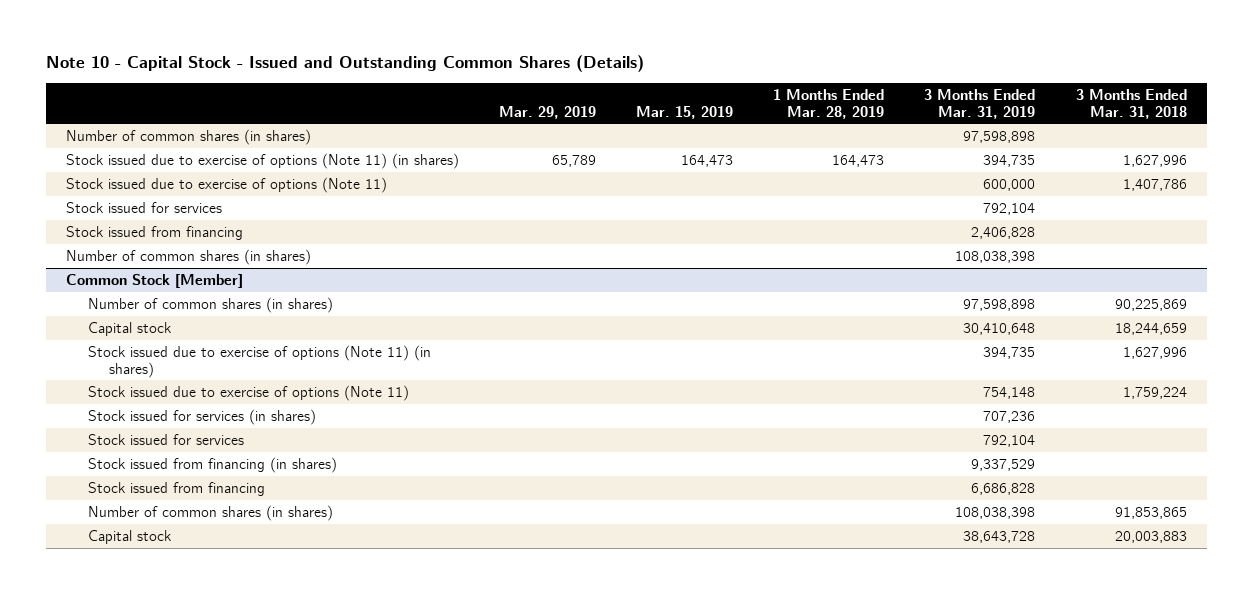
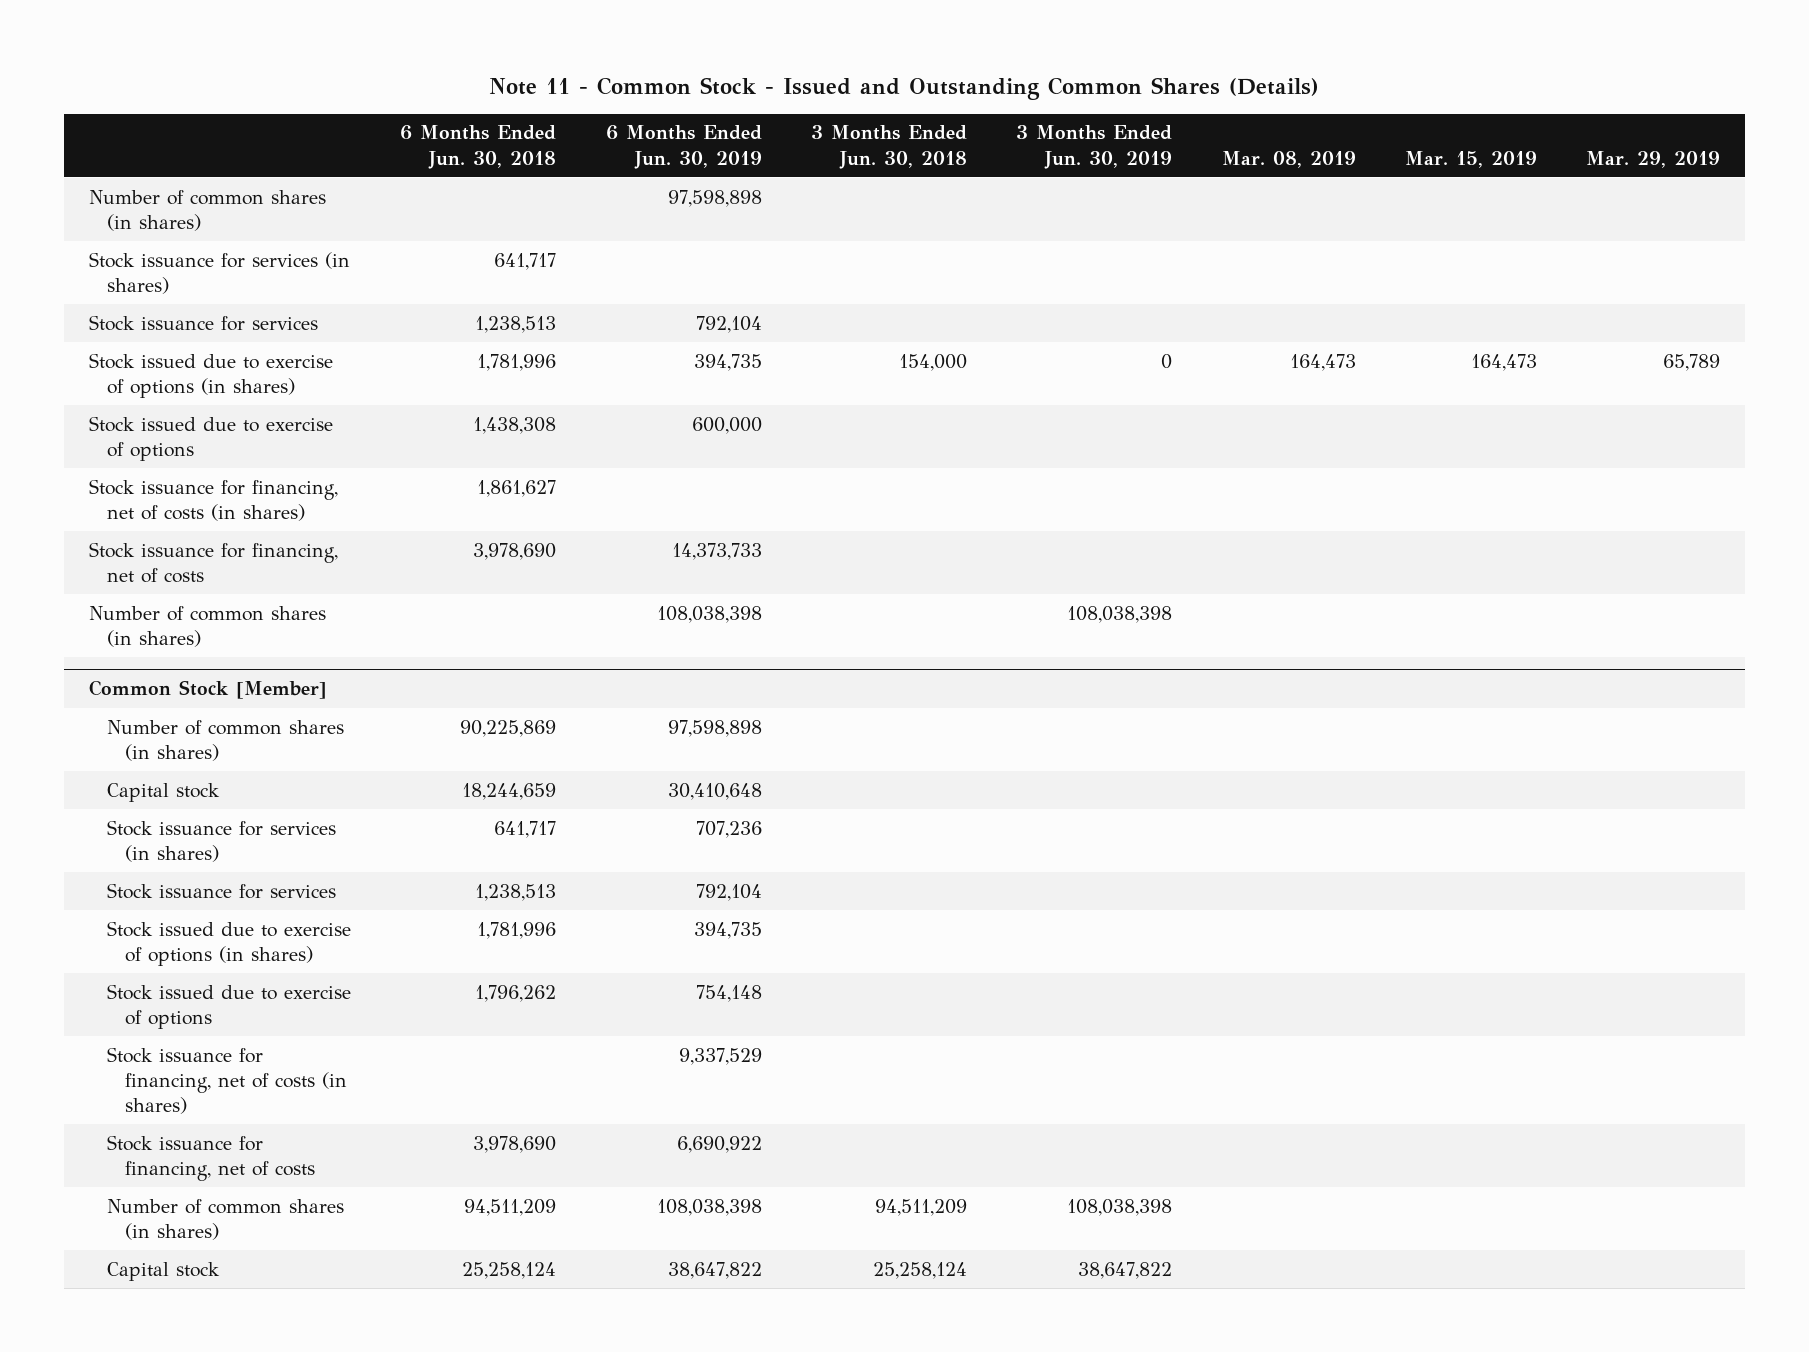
- Note 10 - Capital Stock - Issued and Outstanding Common Shares (Details)
+ Note 11 - Common Stock - Issued and Outstanding Common Shares (Details)
- | Mar. 29, 2019 | Mar. 15, 2019 | 1 Months Ended Mar. 28, 2019 | 3 Months Ended Mar. 31, 2019 | 3 Months Ended Mar. 31, 2018
+ | 6 Months Ended Jun. 30, 2018 | 6 Months Ended Jun. 30, 2019 | 3 Months Ended Jun. 30, 2018 | 3 Months Ended Jun. 30, 2019 | Mar. 08, 2019 | Mar. 15, 2019 | Mar. 29, 2019
- Stock issued due to exercise of options (Note 11) (in shares) | 65,789 | 164,473 | 164,473 | 394,735 | 1,627,996
- Stock issued due to exercise of options (Note 11) | | | | 600,000 | 1,407,786
- Stock issued for services | | | | 792,104 |
- Stock issued from financing | | | | 2,406,828 |
+ Stock issuance for services (in shares) | 641,717 | | | | | |
+ Stock issuance for services | 1,238,513 | 792,104 | | | | |
+ Stock issued due to exercise of options (in shares) | 1,781,996 | 394,735 | 154,000 | 0 | 164,473 | 164,473 | 65,789
+ Stock issued due to exercise of options | 1,438,308 | 600,000 | | | | |
+ Stock issuance for financing, net of costs (in shares) | 1,861,627 | | | | | |
+ Stock issuance for financing, net of costs | 3,978,690 | 14,373,733 | | | | |
@ Common Stock [Member]
- Stock issued due to exercise of options (Note 11) (in shares) | | | | 394,735 | 1,627,996
- Stock issued due to exercise of options (Note 11) | | | | 754,148 | 1,759,224
- Stock issued for services (in shares) | | | | 707,236 |
- Stock issued for services | | | | 792,104 |
- Stock issued from financing (in shares) | | | | 9,337,529 |
- Stock issued from financing | | | | 6,686,828 |
+ Stock issuance for services (in shares) | 641,717 | 707,236 | | | | |
+ Stock issuance for services | 1,238,513 | 792,104 | | | | |
+ Stock issued due to exercise of options (in shares) | 1,781,996 | 394,735 | | | | |
+ Stock issued due to exercise of options | 1,796,262 | 754,148 | | | | |
+ Stock issuance for financing, net of costs (in shares) | | 9,337,529 | | | | |
+ Stock issuance for financing, net of costs | 3,978,690 | 6,690,922 | | | | |

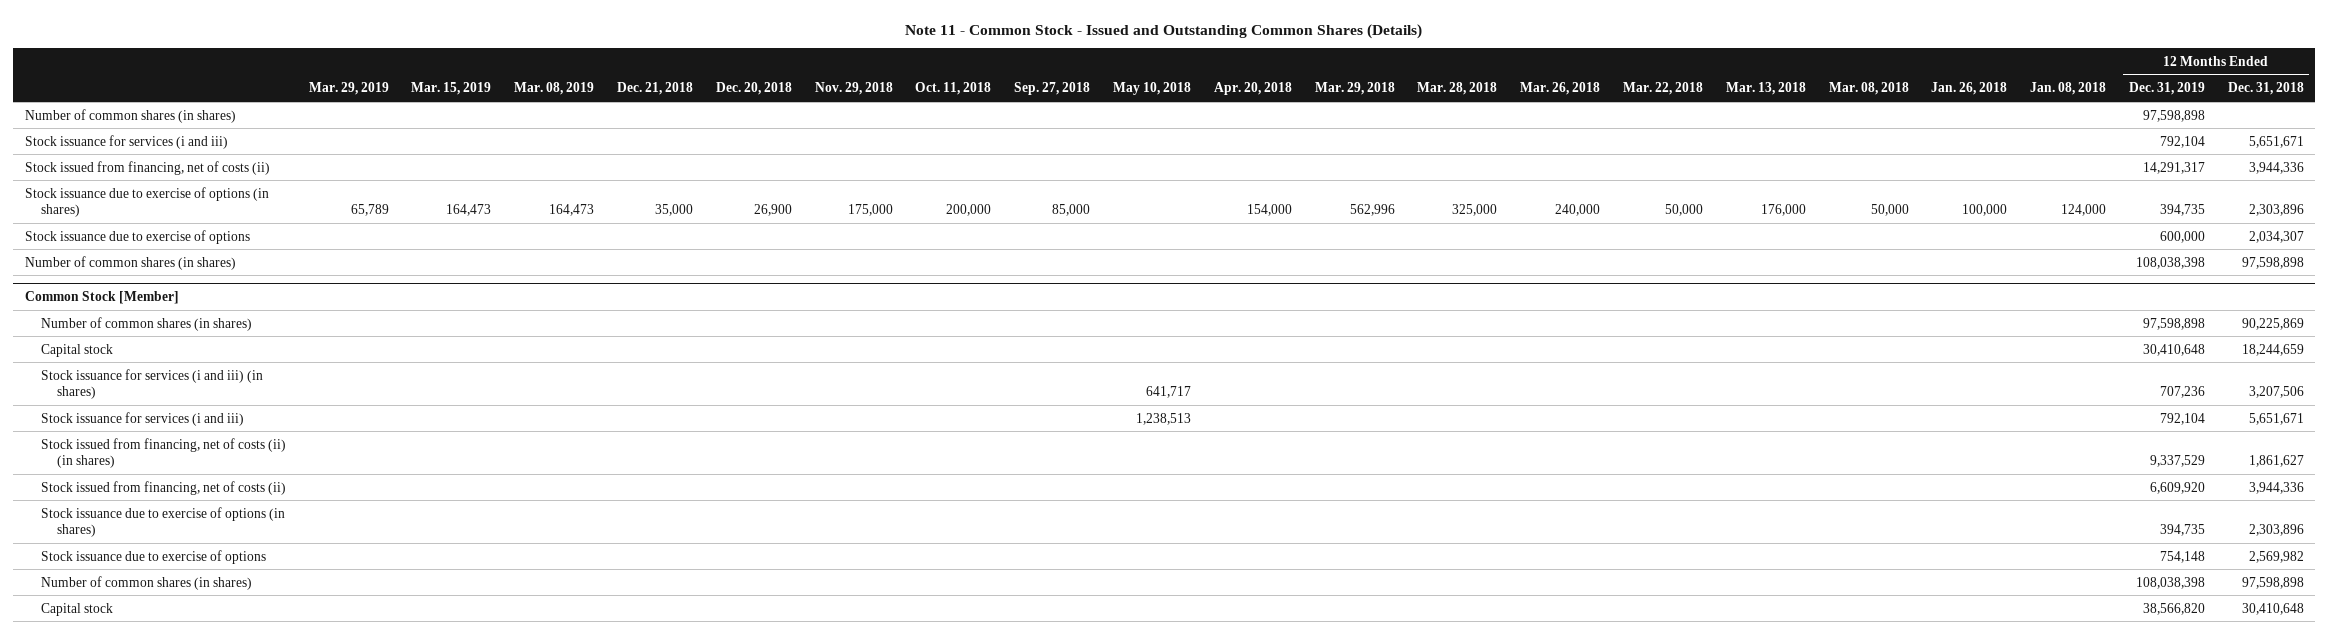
- | 6 Months Ended Jun. 30, 2018 | 6 Months Ended Jun. 30, 2019 | 3 Months Ended Jun. 30, 2018 | 3 Months Ended Jun. 30, 2019 | Mar. 08, 2019 | Mar. 15, 2019 | Mar. 29, 2019
+ | Mar. 29, 2019 | Mar. 15, 2019 | Mar. 08, 2019 | Dec. 21, 2018 | Dec. 20, 2018 | Nov. 29, 2018 | Oct. 11, 2018 | Sep. 27, 2018 | May 10, 2018 | Apr. 20, 2018 | Mar. 29, 2018 | Mar. 28, 2018 | Mar. 26, 2018 | Mar. 22, 2018 | Mar. 13, 2018 | Mar. 08, 2018 | Jan. 26, 2018 | Jan. 08, 2018 | 12 Months Ended Dec. 31, 2019 | 12 Months Ended Dec. 31, 2018
- Stock issuance for services (in shares) | 641,717 | | | | | |
- Stock issuance for services | 1,238,513 | 792,104 | | | | |
- Stock issued due to exercise of options (in shares) | 1,781,996 | 394,735 | 154,000 | 0 | 164,473 | 164,473 | 65,789
- Stock issued due to exercise of options | 1,438,308 | 600,000 | | | | |
- Stock issuance for financing, net of costs (in shares) | 1,861,627 | | | | | |
- Stock issuance for financing, net of costs | 3,978,690 | 14,373,733 | | | | |
+ Stock issuance for services (i and iii) | | | | | | | | | | | | | | | | | | | 792,104 | 5,651,671
+ Stock issued from financing, net of costs (ii) | | | | | | | | | | | | | | | | | | | 14,291,317 | 3,944,336
+ Stock issuance due to exercise of options (in shares) | 65,789 | 164,473 | 164,473 | 35,000 | 26,900 | 175,000 | 200,000 | 85,000 | | 154,000 | 562,996 | 325,000 | 240,000 | 50,000 | 176,000 | 50,000 | 100,000 | 124,000 | 394,735 | 2,303,896
+ Stock issuance due to exercise of options | | | | | | | | | | | | | | | | | | | 600,000 | 2,034,307
@ Common Stock [Member]
- Stock issuance for services (in shares) | 641,717 | 707,236 | | | | |
- Stock issuance for services | 1,238,513 | 792,104 | | | | |
- Stock issued due to exercise of options (in shares) | 1,781,996 | 394,735 | | | | |
- Stock issued due to exercise of options | 1,796,262 | 754,148 | | | | |
- Stock issuance for financing, net of costs (in shares) | | 9,337,529 | | | | |
- Stock issuance for financing, net of costs | 3,978,690 | 6,690,922 | | | | |
+ Stock issuance for services (i and iii) (in shares) | | | | | | | | | 641,717 | | | | | | | | | | 707,236 | 3,207,506
+ Stock issuance for services (i and iii) | | | | | | | | | 1,238,513 | | | | | | | | | | 792,104 | 5,651,671
+ Stock issued from financing, net of costs (ii) (in shares) | | | | | | | | | | | | | | | | | | | 9,337,529 | 1,861,627
+ Stock issued from financing, net of costs (ii) | | | | | | | | | | | | | | | | | | | 6,609,920 | 3,944,336
+ Stock issuance due to exercise of options (in shares) | | | | | | | | | | | | | | | | | | | 394,735 | 2,303,896
+ Stock issuance due to exercise of options | | | | | | | | | | | | | | | | | | | 754,148 | 2,569,982

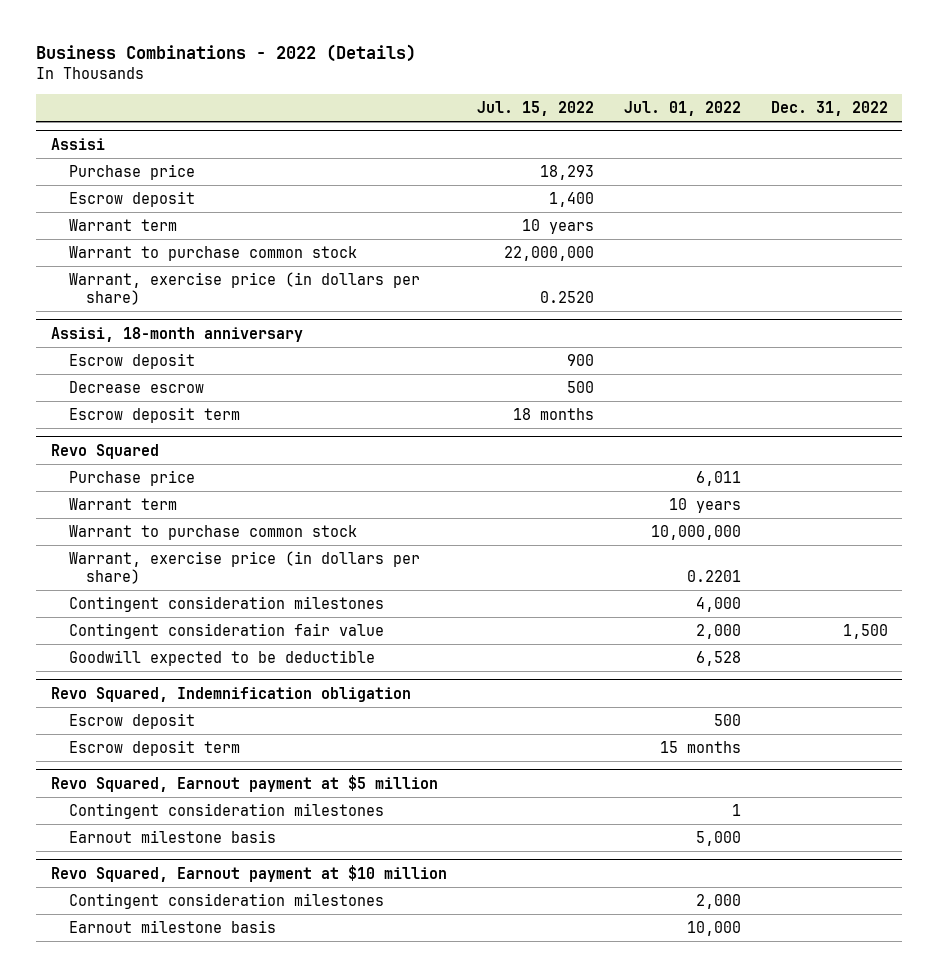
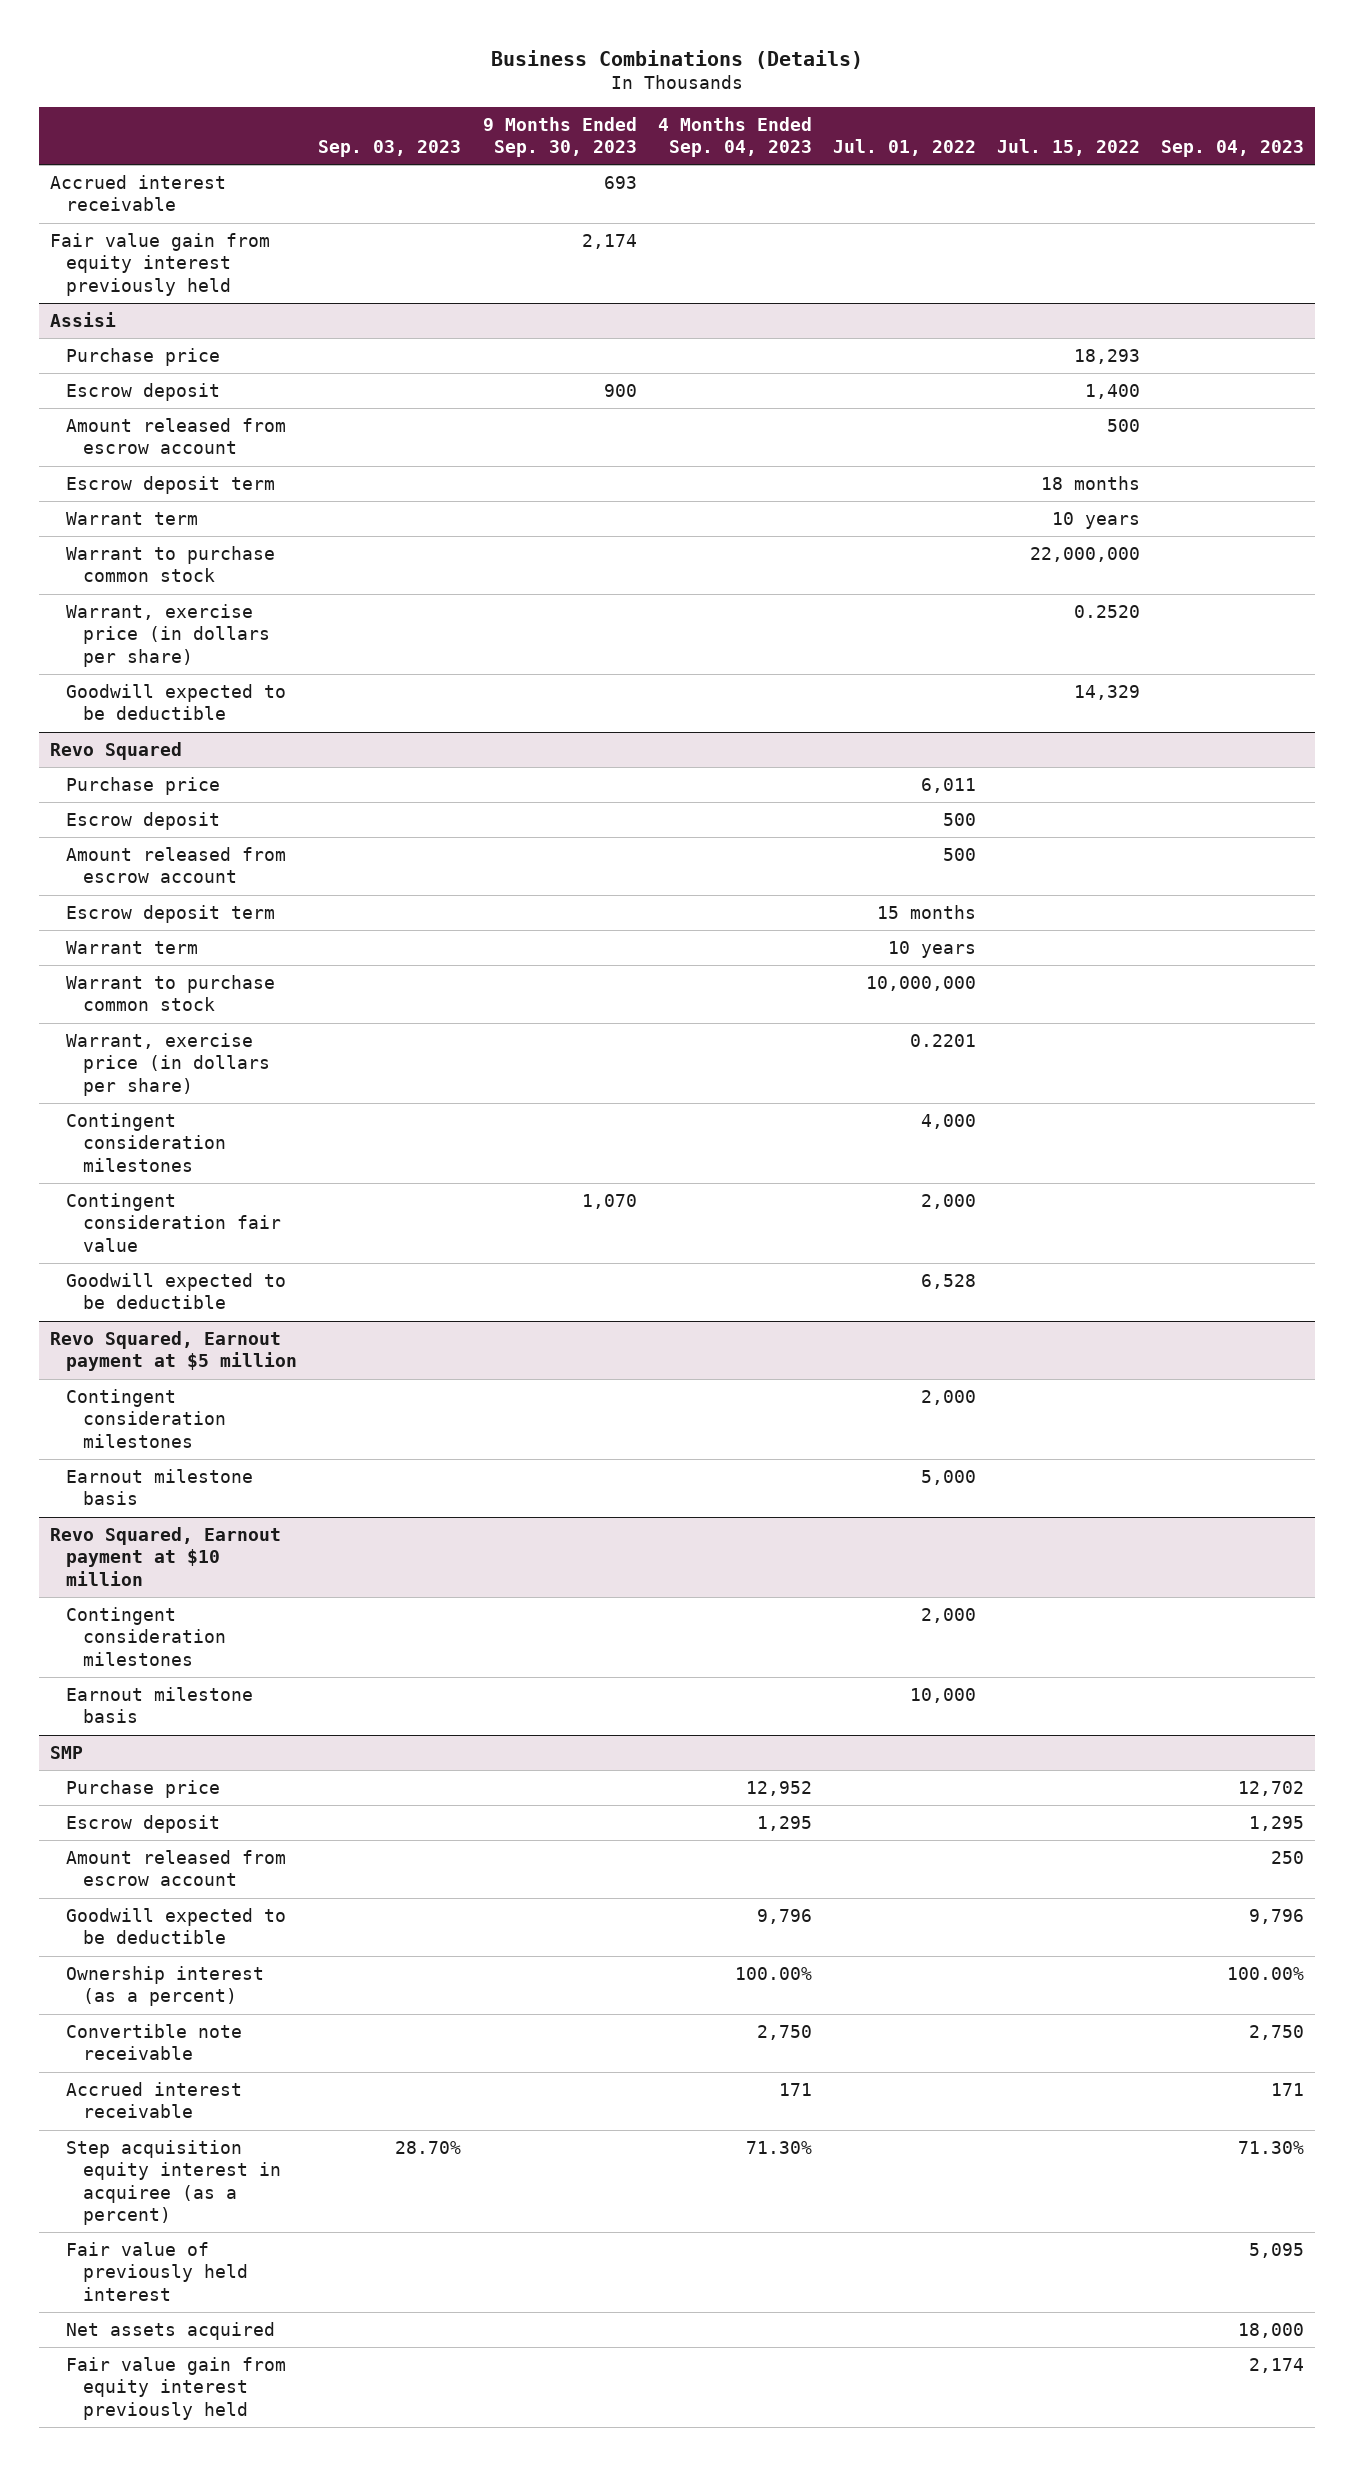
- Business Combinations - 2022 (Details)
+ Business Combinations (Details)
- | Jul. 15, 2022 | Jul. 01, 2022 | Dec. 31, 2022
+ | Sep. 03, 2023 | 9 Months Ended Sep. 30, 2023 | 4 Months Ended Sep. 04, 2023 | Jul. 01, 2022 | Jul. 15, 2022 | Sep. 04, 2023
+ Accrued interest receivable | | 693 | | | |
+ Fair value gain from equity interest previously held | | 2,174 | | | |
@ Assisi
+ Amount released from escrow account | | | | | 500 |
+ Escrow deposit term | | | | | 18 months |
- Assisi, 18-month anniversary
- Escrow deposit | 900 | |
- Decrease escrow | 500 | |
- Escrow deposit term | 18 months | |
@ Assisi
+ Goodwill expected to be deductible | | | | | 14,329 |
@ Revo Squared
+ Escrow deposit | | | | 500 | |
+ Amount released from escrow account | | | | 500 | |
+ Escrow deposit term | | | | 15 months | |
- Revo Squared, Indemnification obligation
- Escrow deposit | | 500 |
- Escrow deposit term | | 15 months |
@ Revo Squared, Earnout payment at $5 million
- Contingent consideration milestones | | 1 |
+ Contingent consideration milestones | | | | 2,000 | |
+ SMP
+ Purchase price | | | 12,952 | | | 12,702
+ Escrow deposit | | | 1,295 | | | 1,295
+ Amount released from escrow account | | | | | | 250
+ Goodwill expected to be deductible | | | 9,796 | | | 9,796
+ Ownership interest (as a percent) | | | 100.00% | | | 100.00%
+ Convertible note receivable | | | 2,750 | | | 2,750
+ Accrued interest receivable | | | 171 | | | 171
+ Step acquisition equity interest in acquiree (as a percent) | 28.70% | | 71.30% | | | 71.30%
+ Fair value of previously held interest | | | | | | 5,095
+ Net assets acquired | | | | | | 18,000
+ Fair value gain from equity interest previously held | | | | | | 2,174

